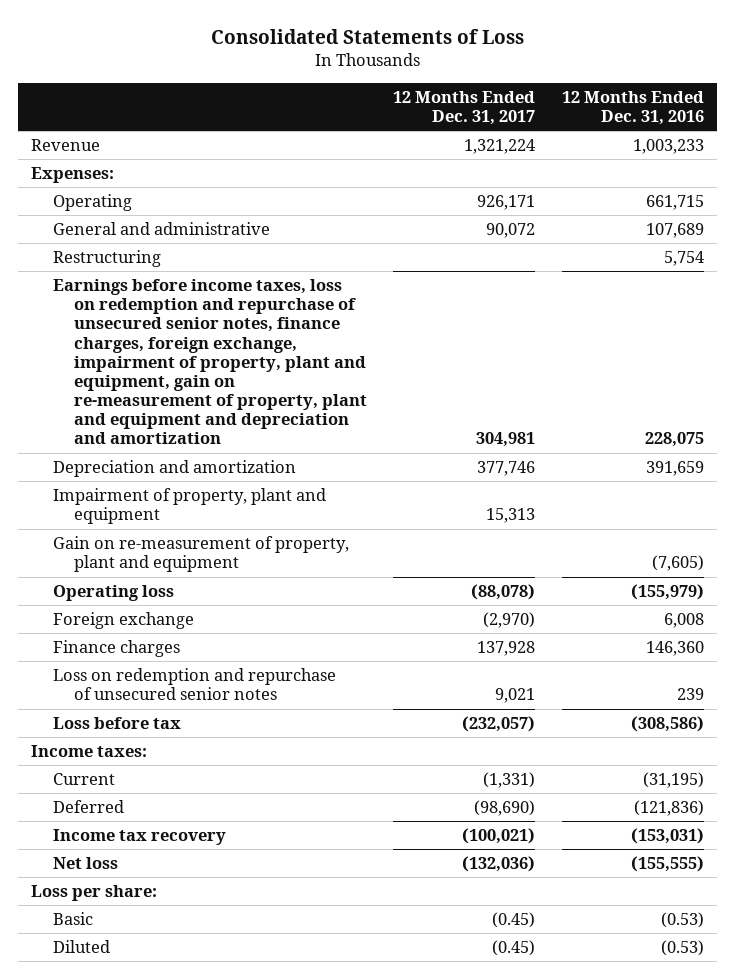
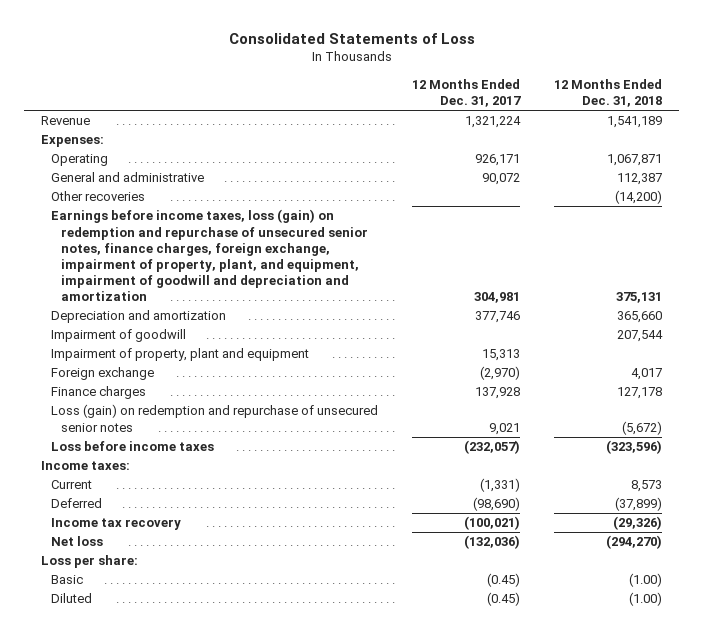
- | 12 Months Ended Dec. 31, 2017 | 12 Months Ended Dec. 31, 2016
+ | 12 Months Ended Dec. 31, 2017 | 12 Months Ended Dec. 31, 2018
- Restructuring | | 5,754
- Earnings before income taxes, loss on redemption and repurchase of unsecured senior notes, finance charges, foreign exchange, impairment of property, plant and equipment, gain on re-measurement of property, plant and equipment and depreciation and amortization | 304,981 | 228,075
+ Other recoveries | | (14,200)
+ Earnings before income taxes, loss (gain) on redemption and repurchase of unsecured senior notes, finance charges, foreign exchange, impairment of property, plant, and equipment, impairment of goodwill and depreciation and amortization | 304,981 | 375,131
+ Impairment of goodwill | | 207,544
- Gain on re-measurement of property, plant and equipment | | (7,605)
- Operating loss | (88,078) | (155,979)
- Loss on redemption and repurchase of unsecured senior notes | 9,021 | 239
- Loss before tax | (232,057) | (308,586)
+ Loss (gain) on redemption and repurchase of unsecured senior notes | 9,021 | (5,672)
+ Loss before income taxes | (232,057) | (323,596)

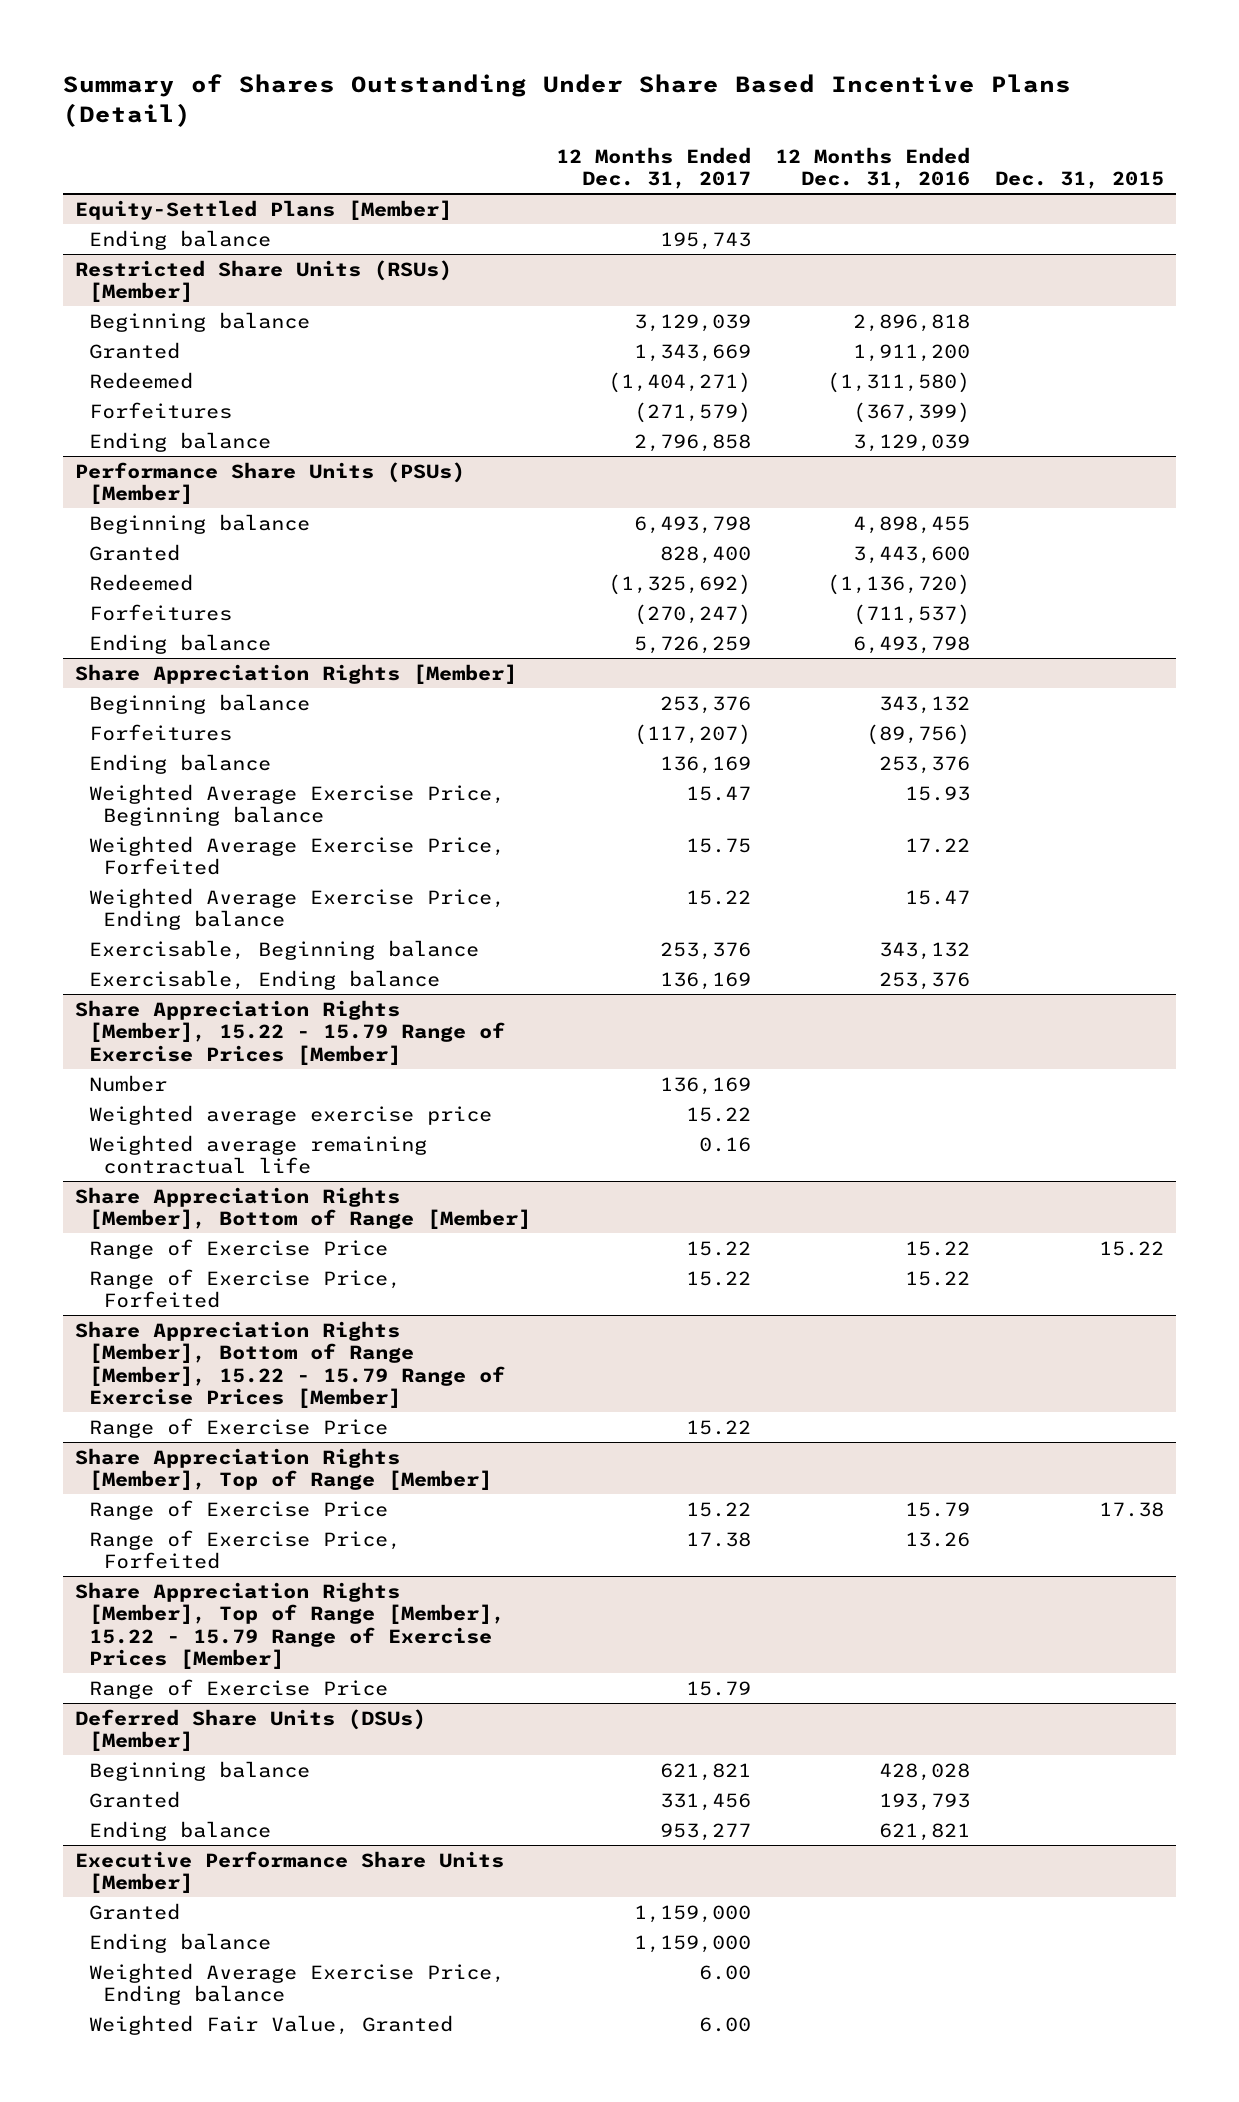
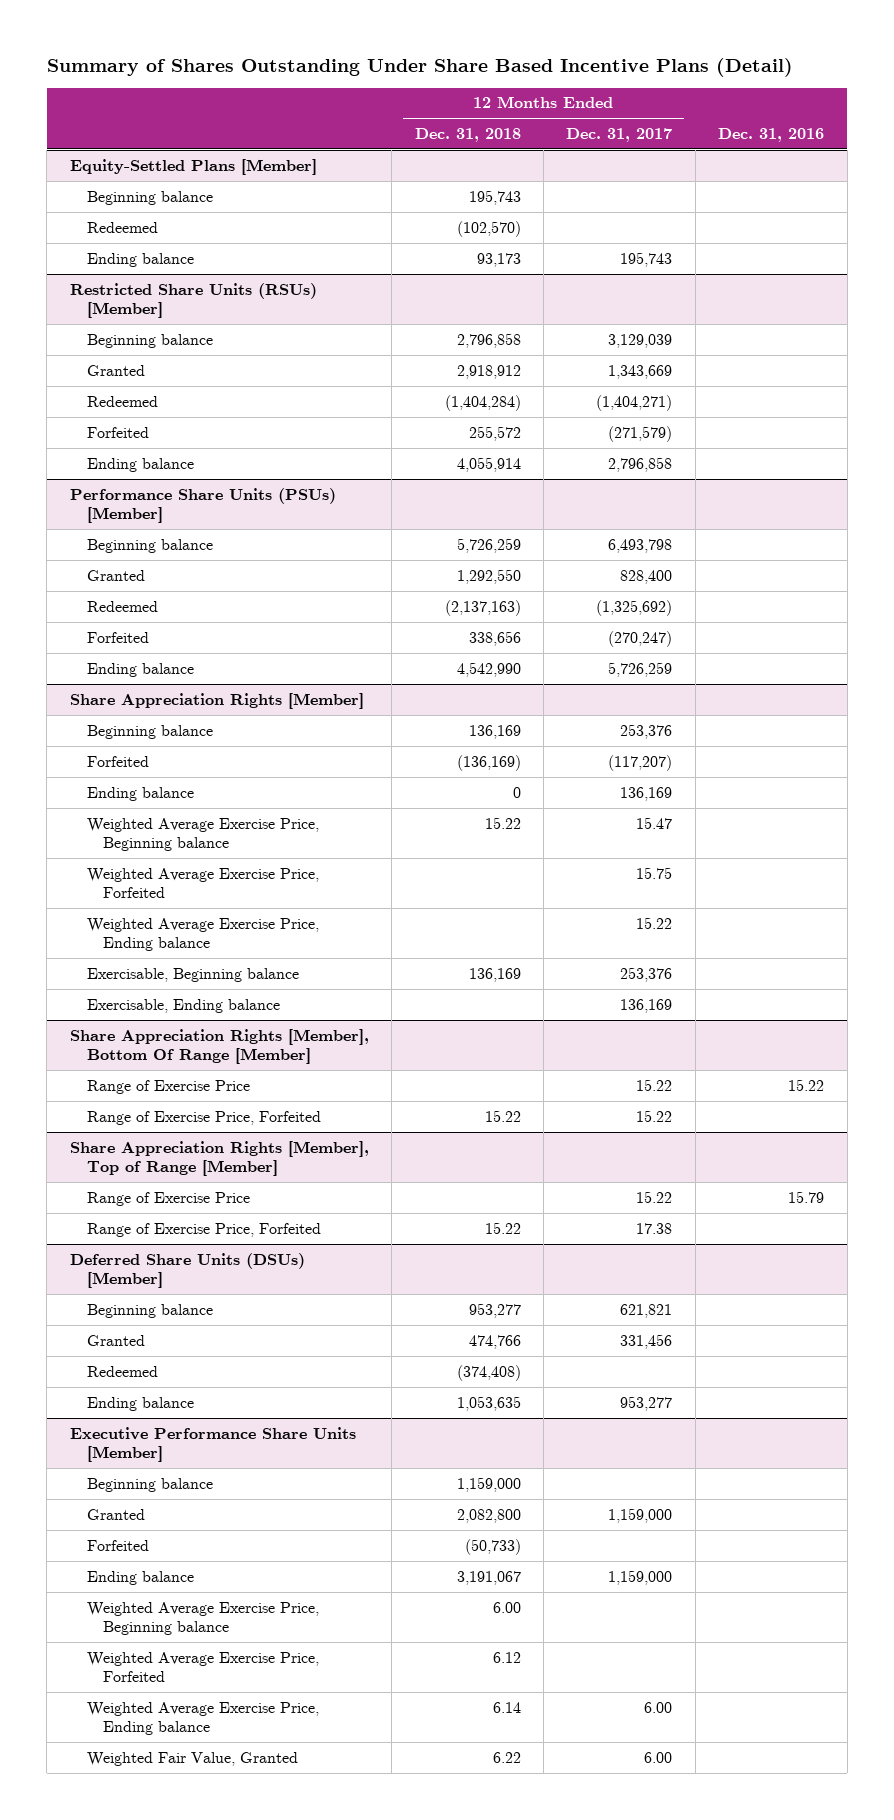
- | 12 Months Ended Dec. 31, 2017 | 12 Months Ended Dec. 31, 2016 | Dec. 31, 2015
+ | 12 Months Ended Dec. 31, 2018 | 12 Months Ended Dec. 31, 2017 | Dec. 31, 2016
@ Equity-Settled Plans [Member]
+ Beginning balance | 195,743 | |
+ Redeemed | (102,570) | |
@ Restricted Share Units (RSUs) [Member]
- Forfeitures | (271,579) | (367,399) |
+ Forfeited | 255,572 | (271,579) |
@ Performance Share Units (PSUs) [Member]
- Forfeitures | (270,247) | (711,537) |
+ Forfeited | 338,656 | (270,247) |
@ Share Appreciation Rights [Member]
- Forfeitures | (117,207) | (89,756) |
+ Forfeited | (136,169) | (117,207) |
- Share Appreciation Rights [Member], 15.22 - 15.79 Range of Exercise Prices [Member]
- Number | 136,169 | |
- Weighted average exercise price | 15.22 | |
- Weighted average remaining contractual life | 0.16 | |
- Share Appreciation Rights [Member], Bottom of Range [Member]
+ Share Appreciation Rights [Member], Bottom Of Range [Member]
- Share Appreciation Rights [Member], Bottom of Range [Member], 15.22 - 15.79 Range of Exercise Prices [Member]
- Range of Exercise Price | 15.22 | |
- Share Appreciation Rights [Member], Top of Range [Member], 15.22 - 15.79 Range of Exercise Prices [Member]
- Range of Exercise Price | 15.79 | |
@ Deferred Share Units (DSUs) [Member]
+ Redeemed | (374,408) | |
@ Executive Performance Share Units [Member]
+ Beginning balance | 1,159,000 | |
+ Forfeited | (50,733) | |
+ Weighted Average Exercise Price, Beginning balance | 6.00 | |
+ Weighted Average Exercise Price, Forfeited | 6.12 | |

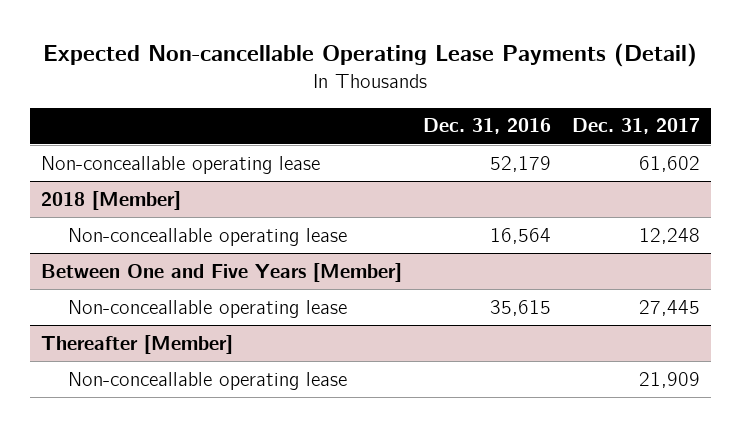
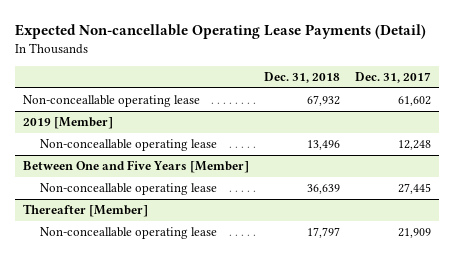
- | Dec. 31, 2016 | Dec. 31, 2017
+ | Dec. 31, 2018 | Dec. 31, 2017
- 2018 [Member]
+ 2019 [Member]

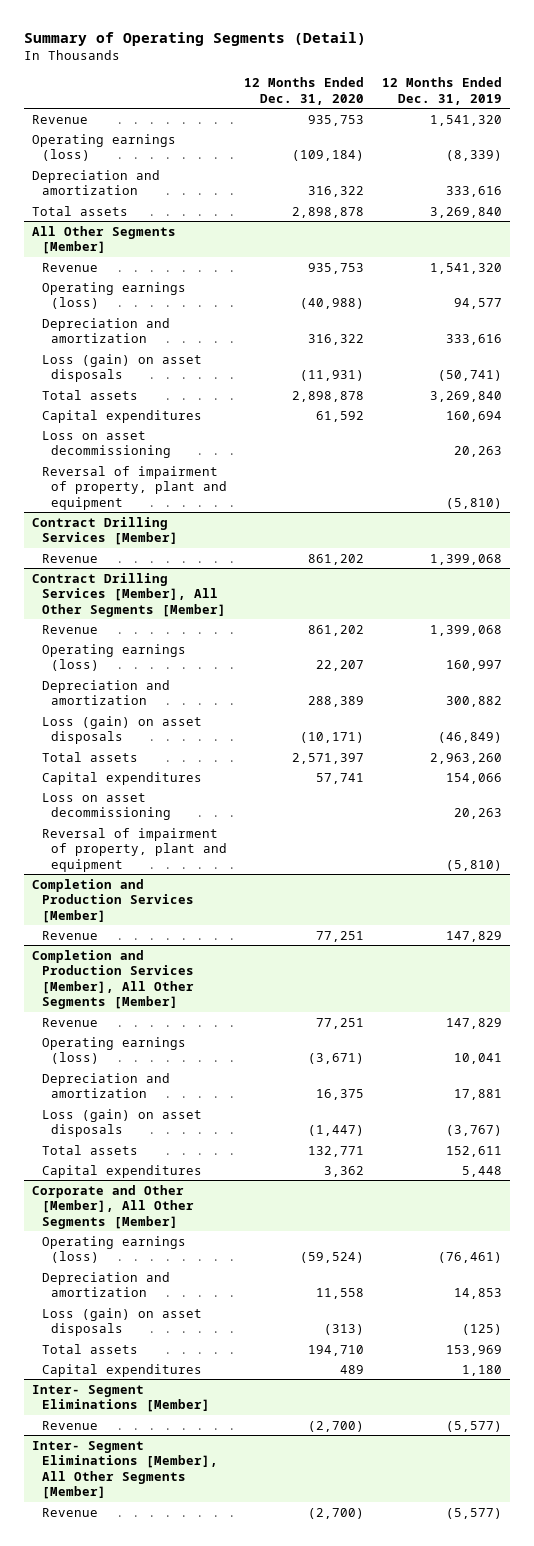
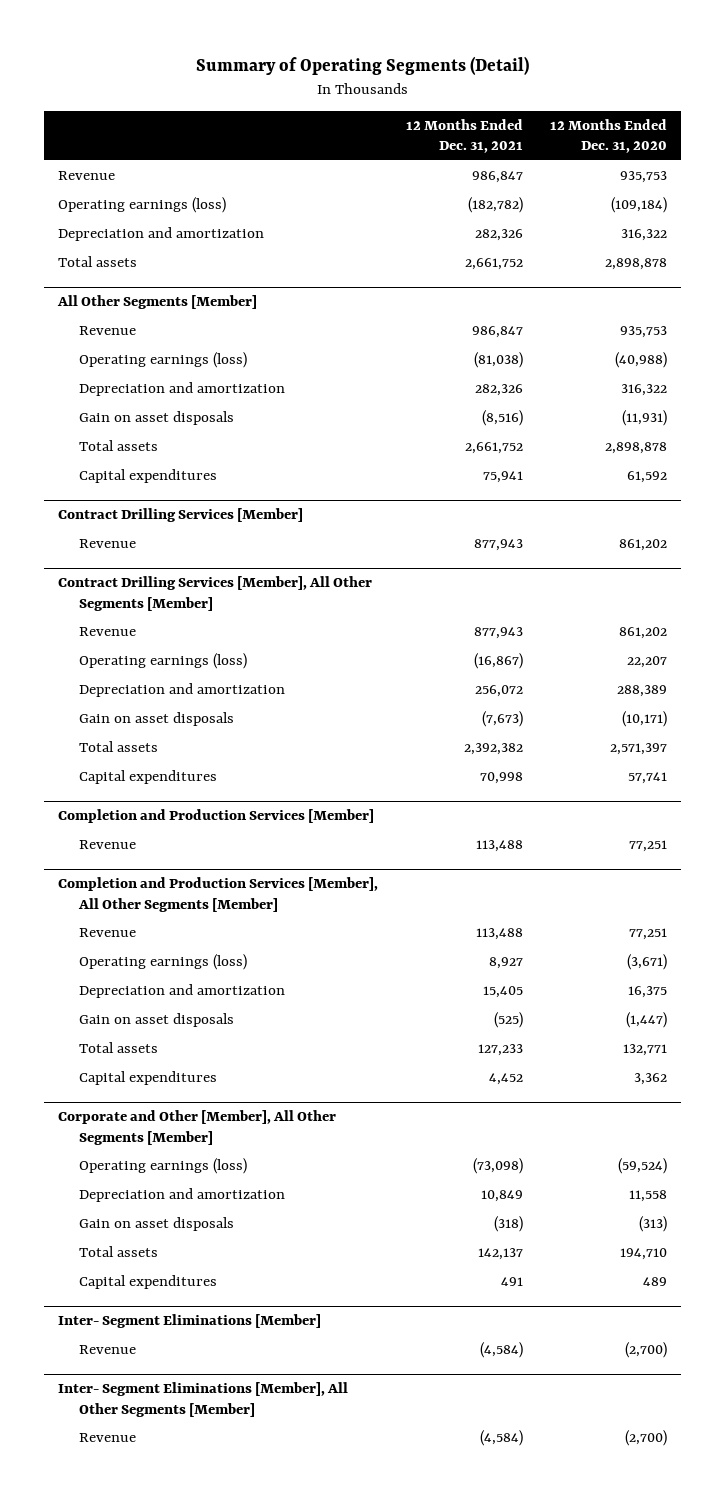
- | 12 Months Ended Dec. 31, 2020 | 12 Months Ended Dec. 31, 2019
+ | 12 Months Ended Dec. 31, 2021 | 12 Months Ended Dec. 31, 2020
@ All Other Segments [Member]
- Loss (gain) on asset disposals | (11,931) | (50,741)
+ Gain on asset disposals | (8,516) | (11,931)
- Loss on asset decommissioning | | 20,263
- Reversal of impairment of property, plant and equipment | | (5,810)
@ Contract Drilling Services [Member], All Other Segments [Member]
- Loss (gain) on asset disposals | (10,171) | (46,849)
+ Gain on asset disposals | (7,673) | (10,171)
- Loss on asset decommissioning | | 20,263
- Reversal of impairment of property, plant and equipment | | (5,810)
@ Completion and Production Services [Member], All Other Segments [Member]
- Loss (gain) on asset disposals | (1,447) | (3,767)
+ Gain on asset disposals | (525) | (1,447)
@ Corporate and Other [Member], All Other Segments [Member]
- Loss (gain) on asset disposals | (313) | (125)
+ Gain on asset disposals | (318) | (313)

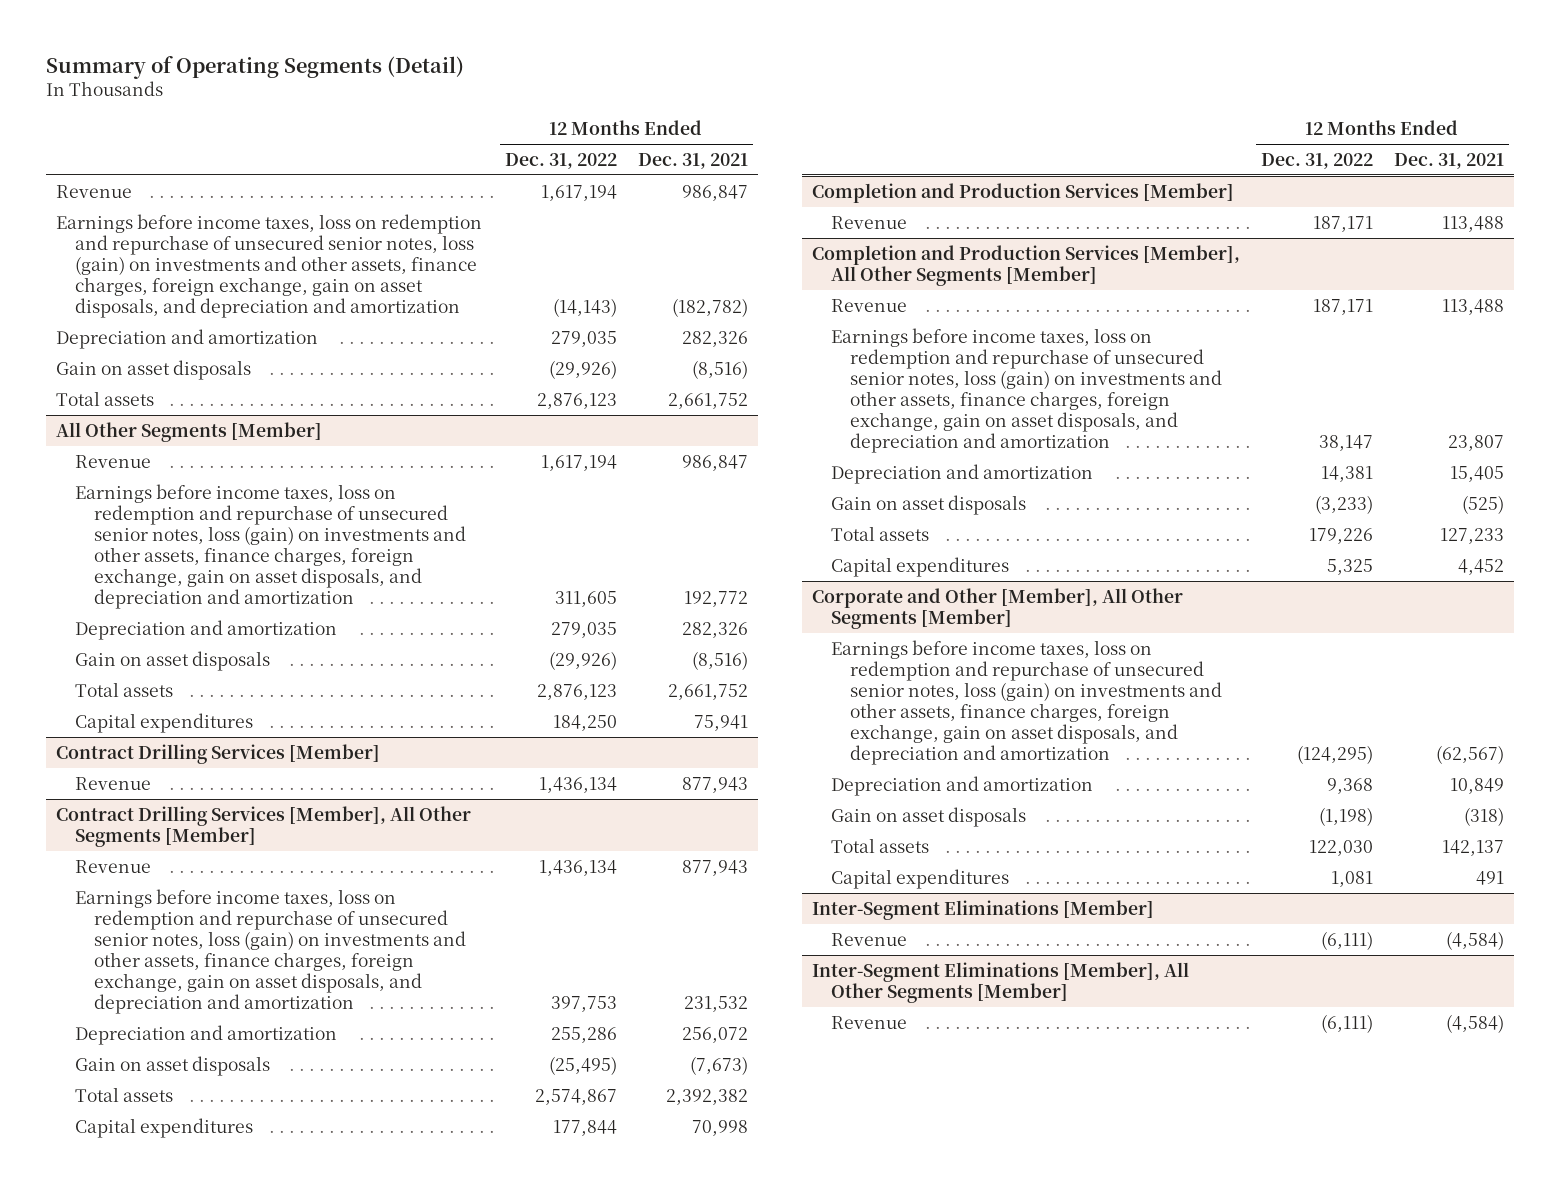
- | 12 Months Ended Dec. 31, 2021 | 12 Months Ended Dec. 31, 2020
+ | 12 Months Ended Dec. 31, 2022 | 12 Months Ended Dec. 31, 2021
- Operating earnings (loss) | (182,782) | (109,184)
+ Earnings before income taxes, loss on redemption and repurchase of unsecured senior notes, loss (gain) on investments and other assets, finance charges, foreign exchange, gain on asset disposals, and depreciation and amortization | (14,143) | (182,782)
+ Gain on asset disposals | (29,926) | (8,516)
@ All Other Segments [Member]
- Operating earnings (loss) | (81,038) | (40,988)
+ Earnings before income taxes, loss on redemption and repurchase of unsecured senior notes, loss (gain) on investments and other assets, finance charges, foreign exchange, gain on asset disposals, and depreciation and amortization | 311,605 | 192,772
@ Contract Drilling Services [Member], All Other Segments [Member]
- Operating earnings (loss) | (16,867) | 22,207
+ Earnings before income taxes, loss on redemption and repurchase of unsecured senior notes, loss (gain) on investments and other assets, finance charges, foreign exchange, gain on asset disposals, and depreciation and amortization | 397,753 | 231,532
@ Completion and Production Services [Member], All Other Segments [Member]
- Operating earnings (loss) | 8,927 | (3,671)
+ Earnings before income taxes, loss on redemption and repurchase of unsecured senior notes, loss (gain) on investments and other assets, finance charges, foreign exchange, gain on asset disposals, and depreciation and amortization | 38,147 | 23,807
@ Corporate and Other [Member], All Other Segments [Member]
- Operating earnings (loss) | (73,098) | (59,524)
+ Earnings before income taxes, loss on redemption and repurchase of unsecured senior notes, loss (gain) on investments and other assets, finance charges, foreign exchange, gain on asset disposals, and depreciation and amortization | (124,295) | (62,567)
- Inter- Segment Eliminations [Member]
+ Inter-Segment Eliminations [Member]
- Inter- Segment Eliminations [Member], All Other Segments [Member]
+ Inter-Segment Eliminations [Member], All Other Segments [Member]

